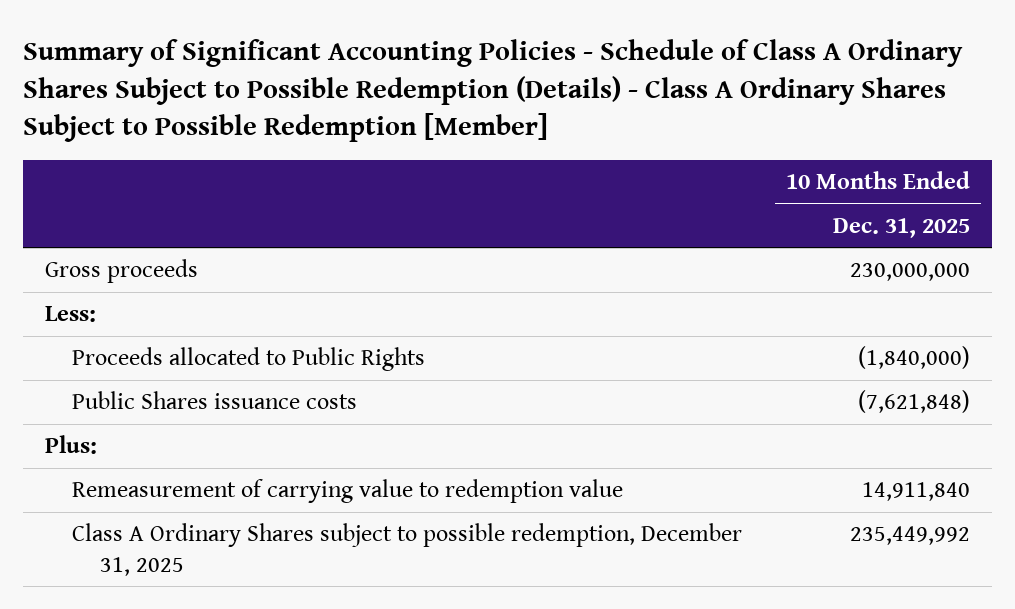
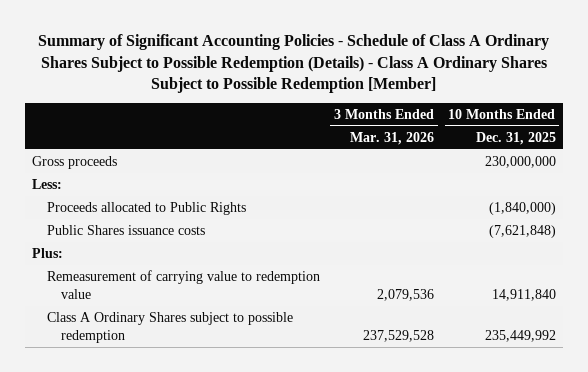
- | 10 Months Ended Dec. 31, 2025
+ | 3 Months Ended Mar. 31, 2026 | 10 Months Ended Dec. 31, 2025
- Class A Ordinary Shares subject to possible redemption, December 31, 2025 | 235,449,992
+ Class A Ordinary Shares subject to possible redemption | 237,529,528 | 235,449,992

